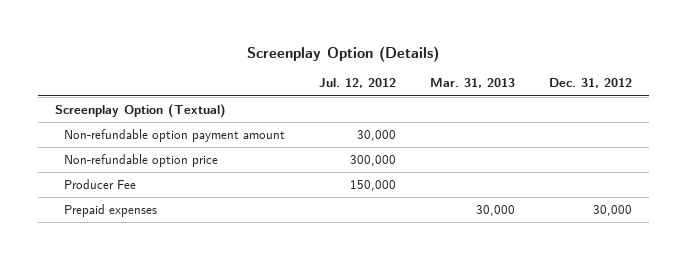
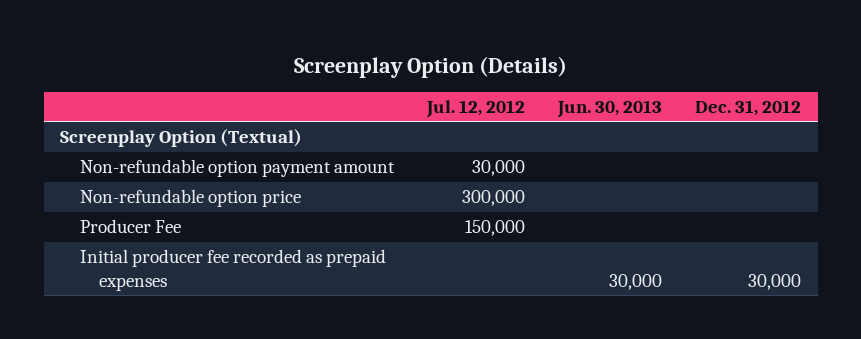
- | Jul. 12, 2012 | Mar. 31, 2013 | Dec. 31, 2012
+ | Jul. 12, 2012 | Jun. 30, 2013 | Dec. 31, 2012
- Prepaid expenses | | 30,000 | 30,000
+ Initial producer fee recorded as prepaid expenses | | 30,000 | 30,000

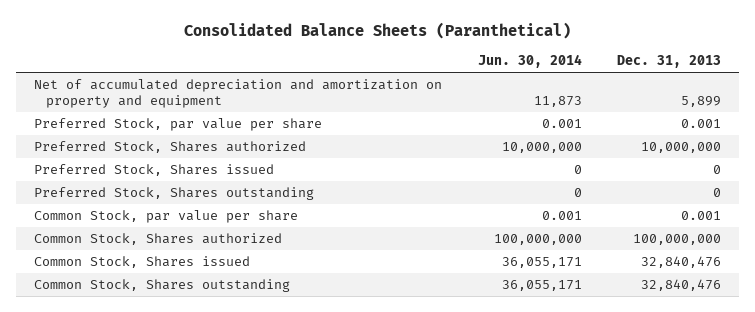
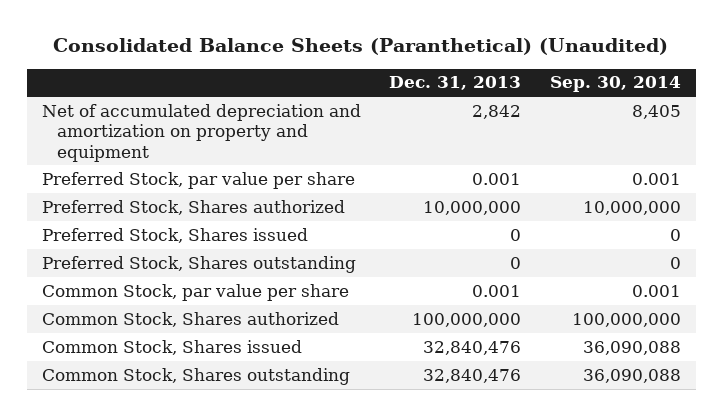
- Consolidated Balance Sheets (Paranthetical)
+ Consolidated Balance Sheets (Paranthetical) (Unaudited)
- | Jun. 30, 2014 | Dec. 31, 2013
+ | Dec. 31, 2013 | Sep. 30, 2014
- Net of accumulated depreciation and amortization on property and equipment | 11,873 | 5,899
+ Net of accumulated depreciation and amortization on property and equipment | 2,842 | 8,405

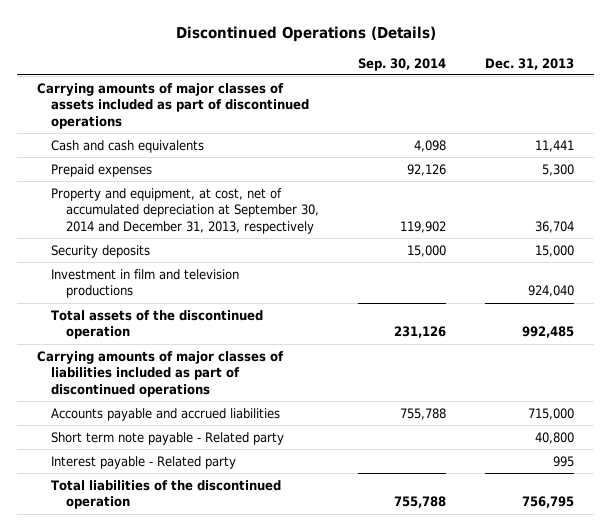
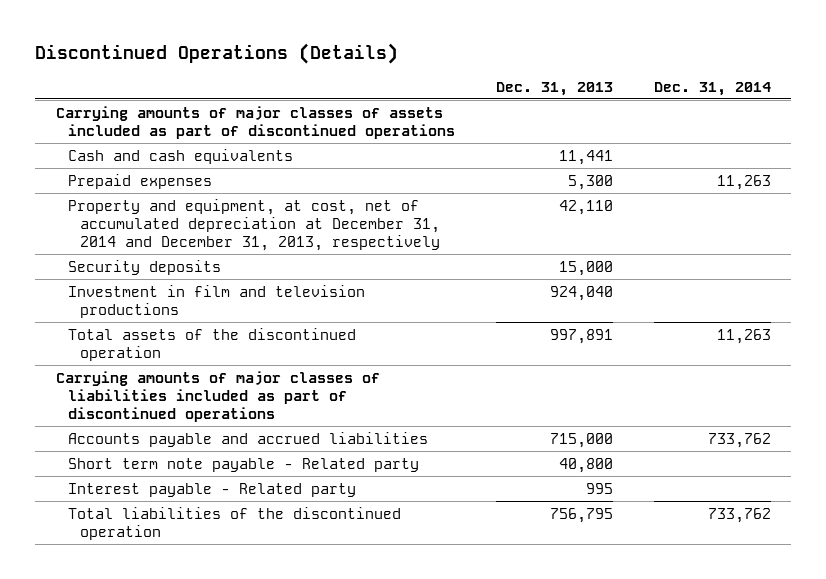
- | Sep. 30, 2014 | Dec. 31, 2013
+ | Dec. 31, 2013 | Dec. 31, 2014
- Property and equipment, at cost, net of accumulated depreciation at September 30, 2014 and December 31, 2013, respectively | 119,902 | 36,704
+ Property and equipment, at cost, net of accumulated depreciation at December 31, 2014 and December 31, 2013, respectively | 42,110 |
- Total assets of the discontinued operation | 231,126 | 992,485
+ Total assets of the discontinued operation | 997,891 | 11,263

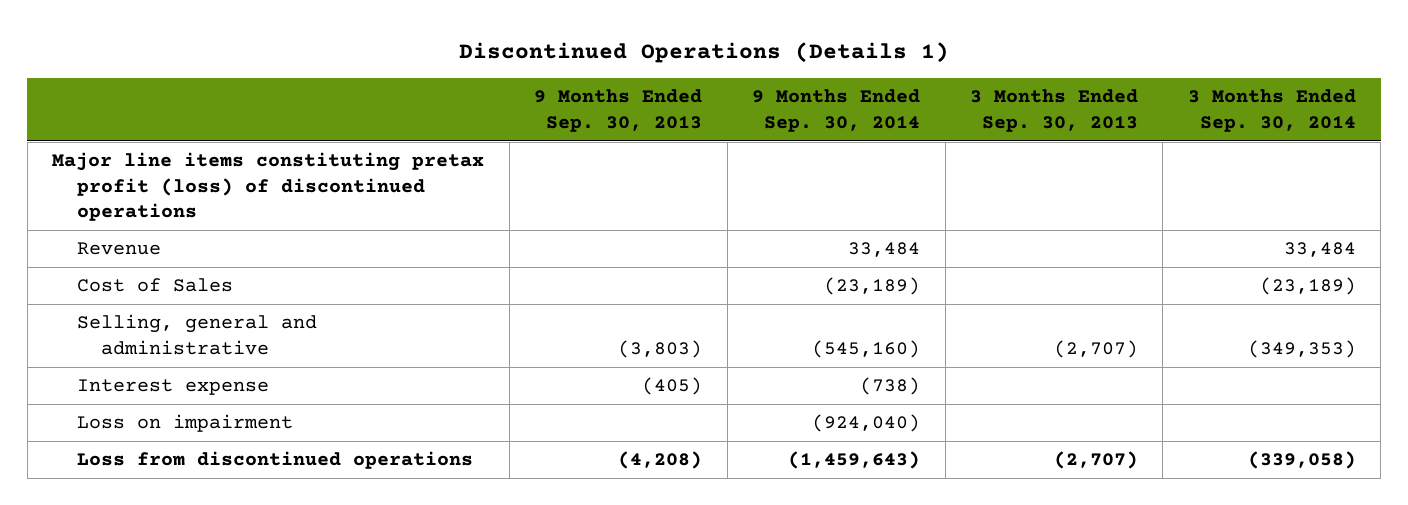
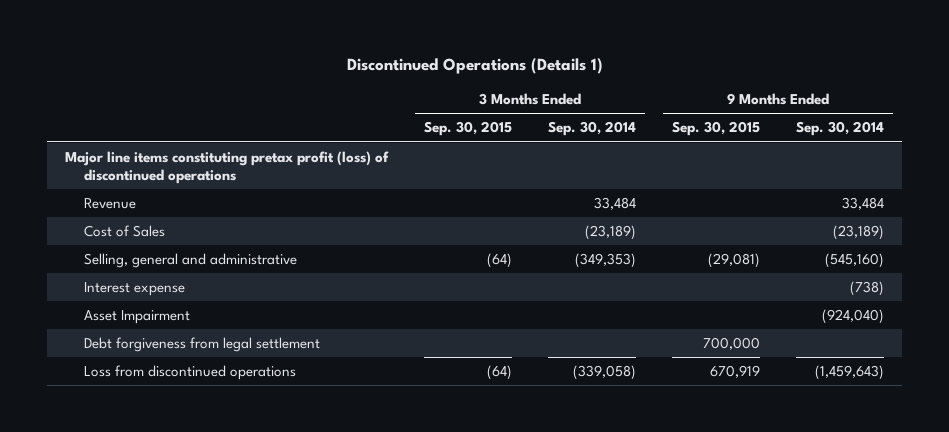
- | 9 Months Ended Sep. 30, 2013 | 9 Months Ended Sep. 30, 2014 | 3 Months Ended Sep. 30, 2013 | 3 Months Ended Sep. 30, 2014
+ | 3 Months Ended Sep. 30, 2015 | 3 Months Ended Sep. 30, 2014 | 9 Months Ended Sep. 30, 2015 | 9 Months Ended Sep. 30, 2014
- Loss on impairment | | (924,040) | |
+ Asset Impairment | | | | (924,040)
+ Debt forgiveness from legal settlement | | | 700,000 |

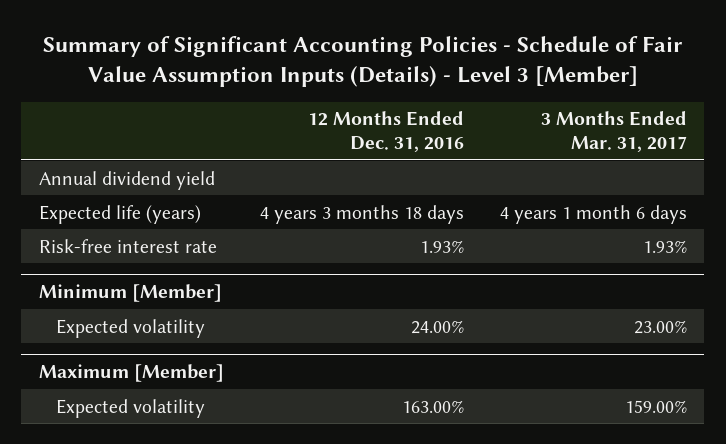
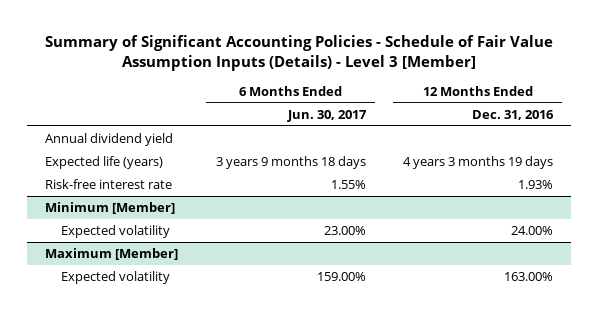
- | 12 Months Ended Dec. 31, 2016 | 3 Months Ended Mar. 31, 2017
+ | 6 Months Ended Jun. 30, 2017 | 12 Months Ended Dec. 31, 2016
- Expected life (years) | 4 years 3 months 18 days | 4 years 1 month 6 days
+ Expected life (years) | 3 years 9 months 18 days | 4 years 3 months 19 days

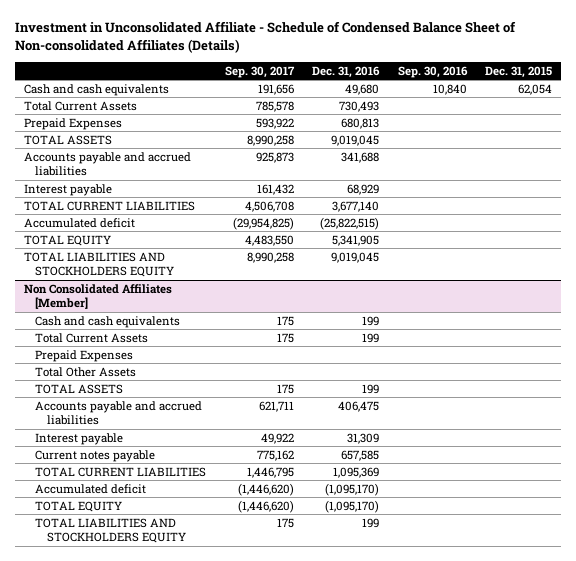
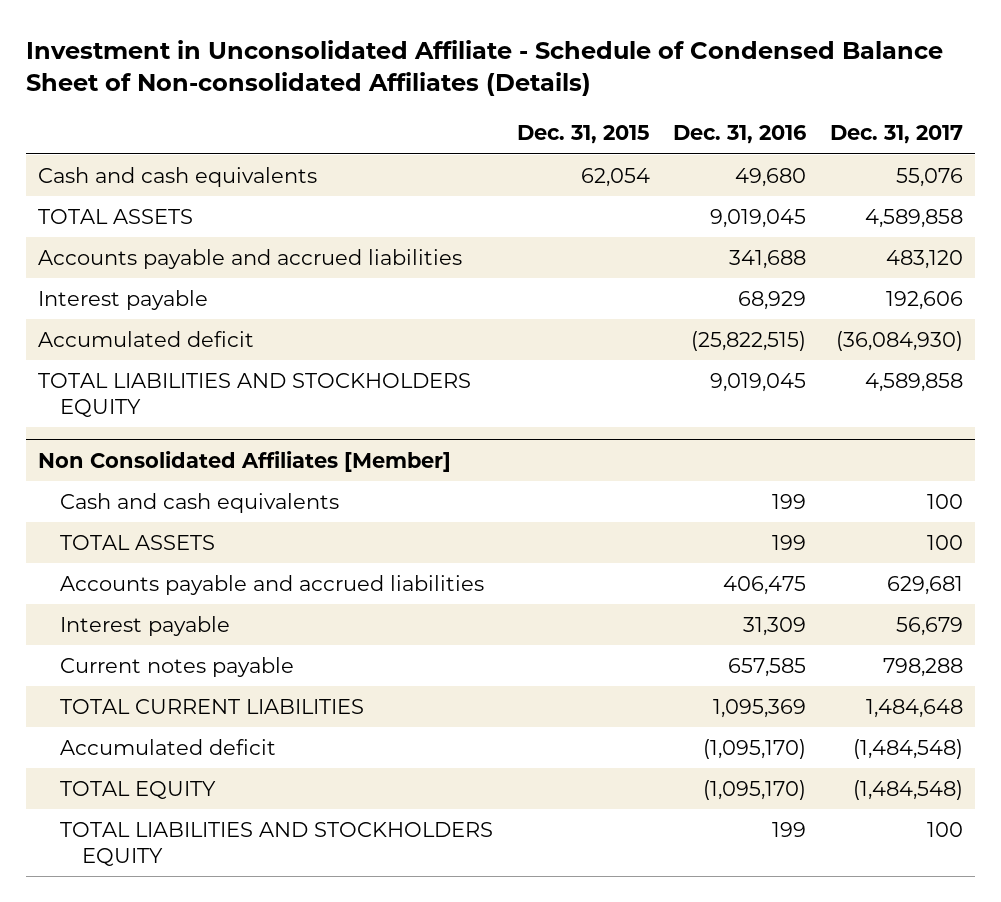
- | Sep. 30, 2017 | Dec. 31, 2016 | Sep. 30, 2016 | Dec. 31, 2015
+ | Dec. 31, 2015 | Dec. 31, 2016 | Dec. 31, 2017
- Total Current Assets | 785,578 | 730,493 | |
- Prepaid Expenses | 593,922 | 680,813 | |
- TOTAL CURRENT LIABILITIES | 4,506,708 | 3,677,140 | |
- TOTAL EQUITY | 4,483,550 | 5,341,905 | |
@ Non Consolidated Affiliates [Member]
- Total Current Assets | 175 | 199 | |
- Prepaid Expenses
- Total Other Assets

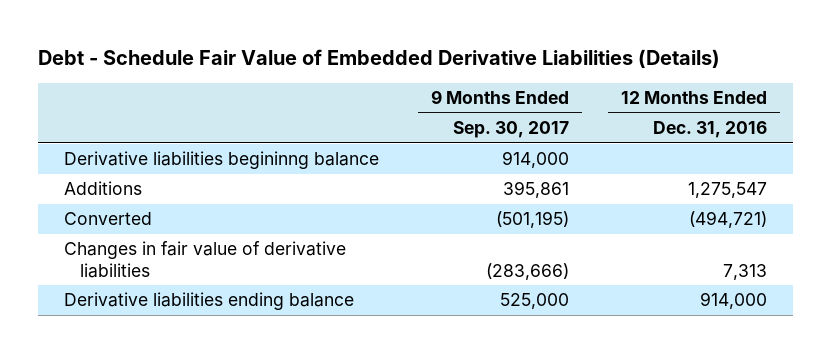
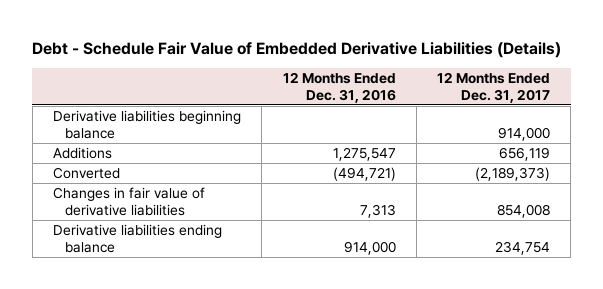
- | 9 Months Ended Sep. 30, 2017 | 12 Months Ended Dec. 31, 2016
+ | 12 Months Ended Dec. 31, 2016 | 12 Months Ended Dec. 31, 2017
- Derivative liabilities begininng balance | 914,000 |
+ Derivative liabilities beginning balance | | 914,000

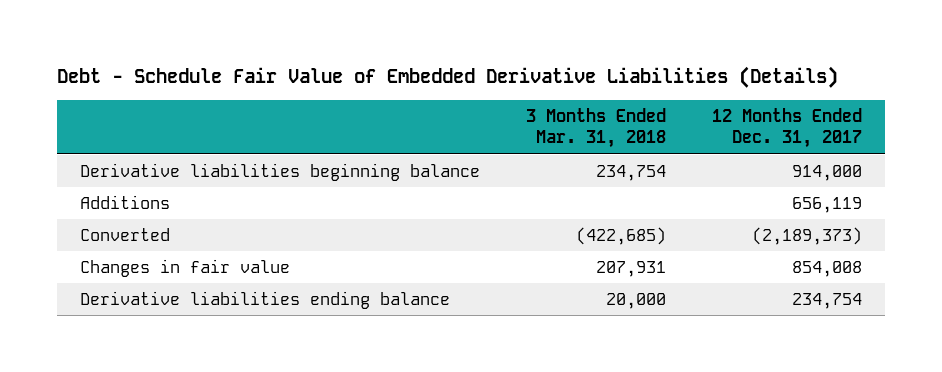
- | 12 Months Ended Dec. 31, 2016 | 12 Months Ended Dec. 31, 2017
+ | 3 Months Ended Mar. 31, 2018 | 12 Months Ended Dec. 31, 2017
- Changes in fair value of derivative liabilities | 7,313 | 854,008
+ Changes in fair value | 207,931 | 854,008

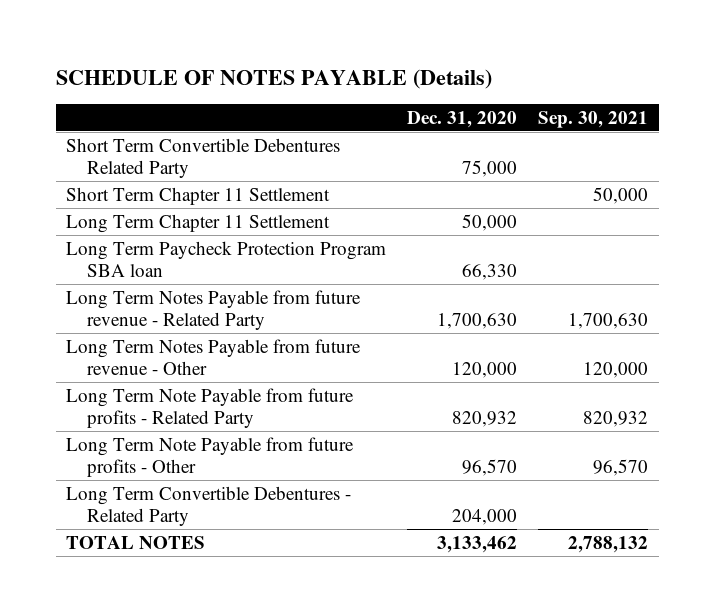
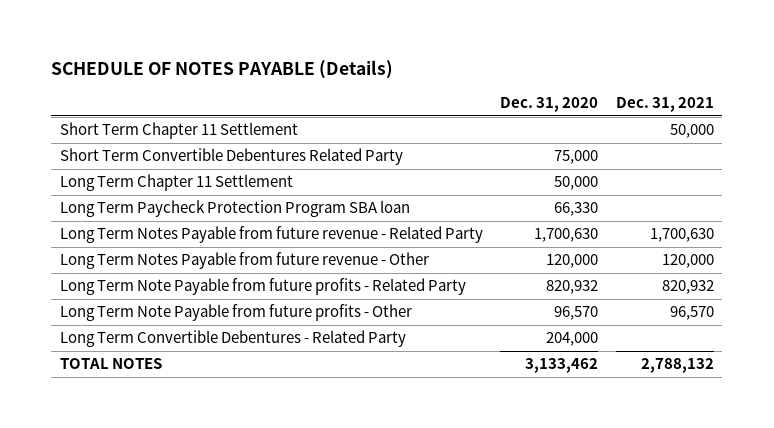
- | Dec. 31, 2020 | Sep. 30, 2021
+ | Dec. 31, 2020 | Dec. 31, 2021
moved down: Short Term Convertible Debentures Related Party | 75,000 |

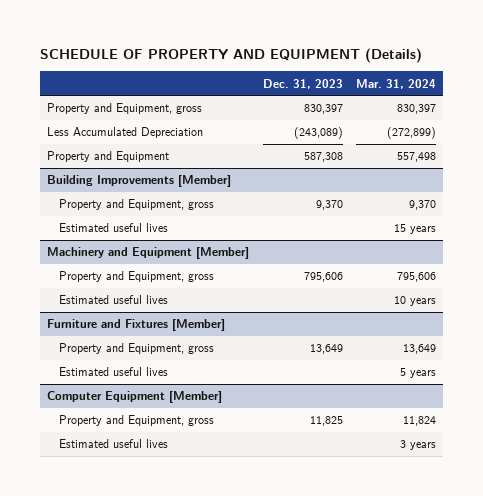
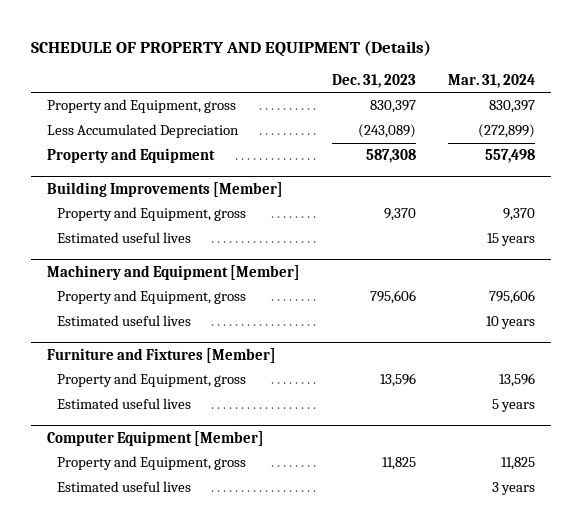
@ Furniture and Fixtures [Member]
- Property and Equipment, gross | 13,649 | 13,649
+ Property and Equipment, gross | 13,596 | 13,596
@ Computer Equipment [Member]
- Property and Equipment, gross | 11,825 | 11,824
+ Property and Equipment, gross | 11,825 | 11,825

